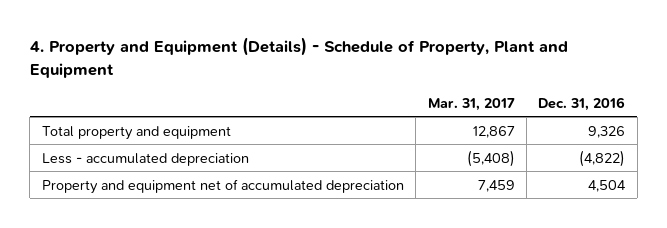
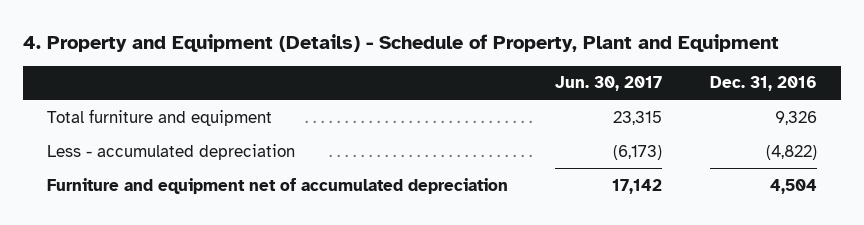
- | Mar. 31, 2017 | Dec. 31, 2016
+ | Jun. 30, 2017 | Dec. 31, 2016
- Total property and equipment | 12,867 | 9,326
+ Total furniture and equipment | 23,315 | 9,326
- Property and equipment net of accumulated depreciation | 7,459 | 4,504
+ Furniture and equipment net of accumulated depreciation | 17,142 | 4,504

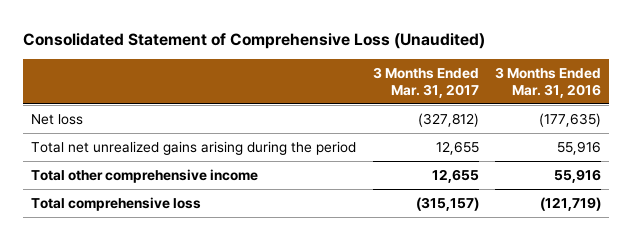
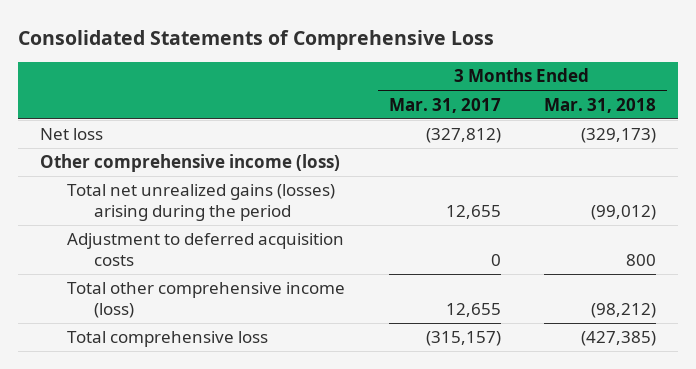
- Consolidated Statement of Comprehensive Loss (Unaudited)
+ Consolidated Statements of Comprehensive Loss
- | 3 Months Ended Mar. 31, 2017 | 3 Months Ended Mar. 31, 2016
+ | 3 Months Ended Mar. 31, 2017 | 3 Months Ended Mar. 31, 2018
- Total net unrealized gains arising during the period | 12,655 | 55,916
- Total other comprehensive income | 12,655 | 55,916
+ Other comprehensive income (loss)
+ Total net unrealized gains (losses) arising during the period | 12,655 | (99,012)
+ Adjustment to deferred acquisition costs | 0 | 800
+ Total other comprehensive income (loss) | 12,655 | (98,212)

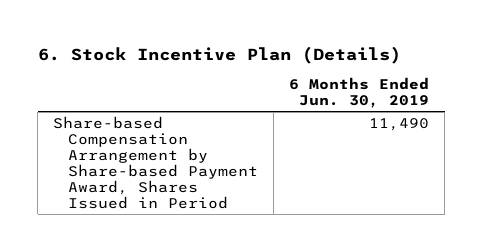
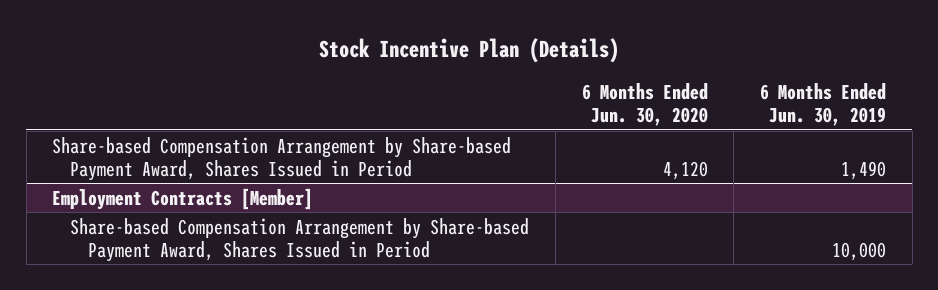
- 6. Stock Incentive Plan (Details)
+ Stock Incentive Plan (Details)
- | 6 Months Ended Jun. 30, 2019
+ | 6 Months Ended Jun. 30, 2020 | 6 Months Ended Jun. 30, 2019
- Share-based Compensation Arrangement by Share-based Payment Award, Shares Issued in Period | 11,490
+ Share-based Compensation Arrangement by Share-based Payment Award, Shares Issued in Period | 4,120 | 1,490
+ Employment Contracts [Member]
+ Share-based Compensation Arrangement by Share-based Payment Award, Shares Issued in Period | | 10,000

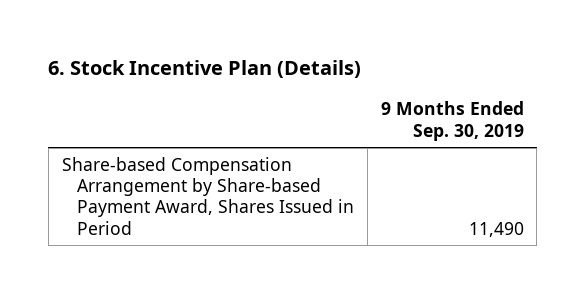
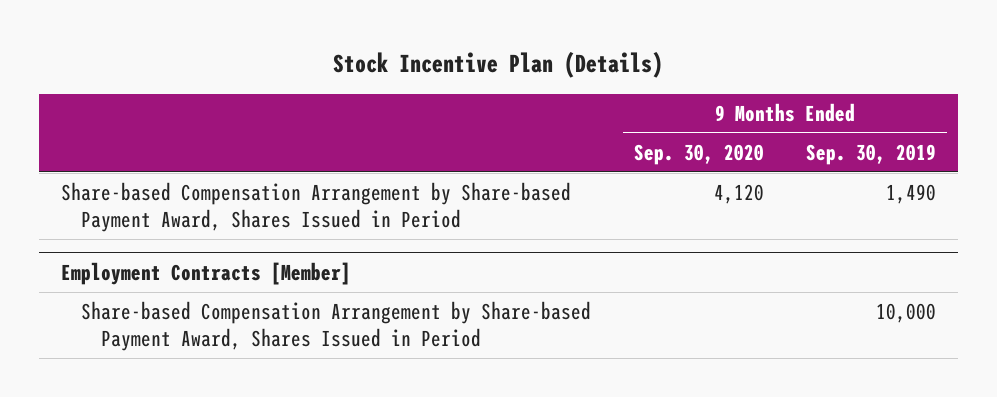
- 6. Stock Incentive Plan (Details)
+ Stock Incentive Plan (Details)
- | 9 Months Ended Sep. 30, 2019
+ | 9 Months Ended Sep. 30, 2020 | 9 Months Ended Sep. 30, 2019
- Share-based Compensation Arrangement by Share-based Payment Award, Shares Issued in Period | 11,490
+ Share-based Compensation Arrangement by Share-based Payment Award, Shares Issued in Period | 4,120 | 1,490
+ Employment Contracts [Member]
+ Share-based Compensation Arrangement by Share-based Payment Award, Shares Issued in Period | | 10,000

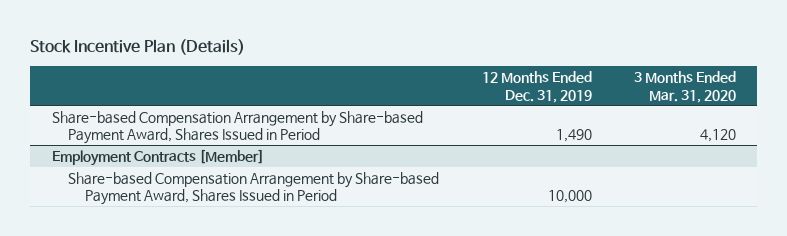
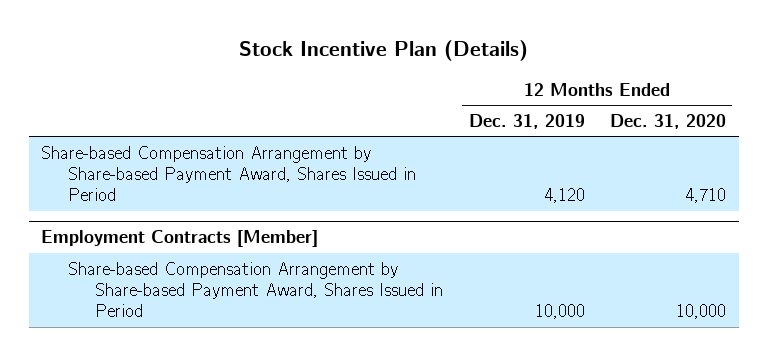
- | 12 Months Ended Dec. 31, 2019 | 3 Months Ended Mar. 31, 2020
+ | 12 Months Ended Dec. 31, 2019 | 12 Months Ended Dec. 31, 2020
- Share-based Compensation Arrangement by Share-based Payment Award, Shares Issued in Period | 1,490 | 4,120
+ Share-based Compensation Arrangement by Share-based Payment Award, Shares Issued in Period | 4,120 | 4,710

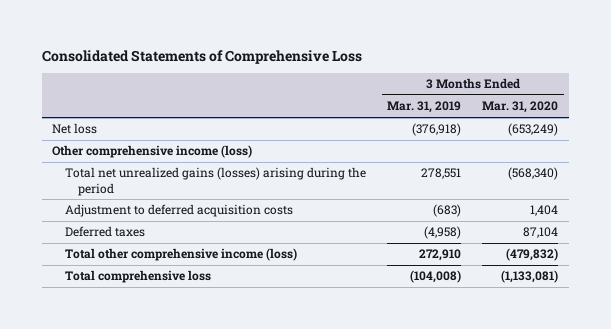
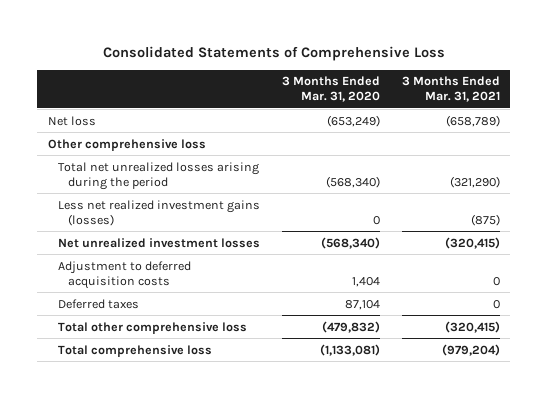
- | 3 Months Ended Mar. 31, 2019 | 3 Months Ended Mar. 31, 2020
+ | 3 Months Ended Mar. 31, 2020 | 3 Months Ended Mar. 31, 2021
- Other comprehensive income (loss)
- Total net unrealized gains (losses) arising during the period | 278,551 | (568,340)
+ Other comprehensive loss
+ Total net unrealized losses arising during the period | (568,340) | (321,290)
+ Less net realized investment gains (losses) | 0 | (875)
+ Net unrealized investment losses | (568,340) | (320,415)
- Total other comprehensive income (loss) | 272,910 | (479,832)
+ Total other comprehensive loss | (479,832) | (320,415)

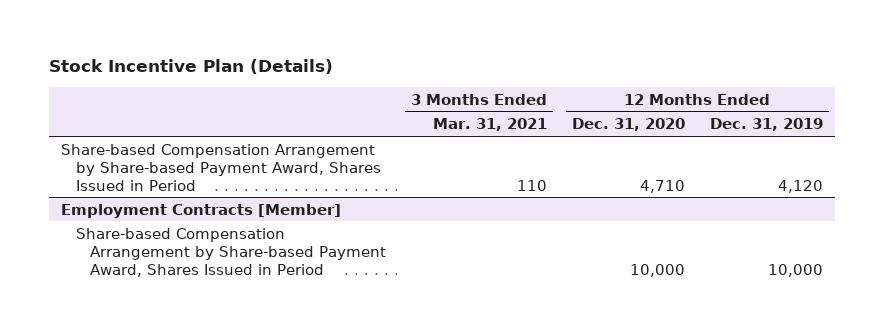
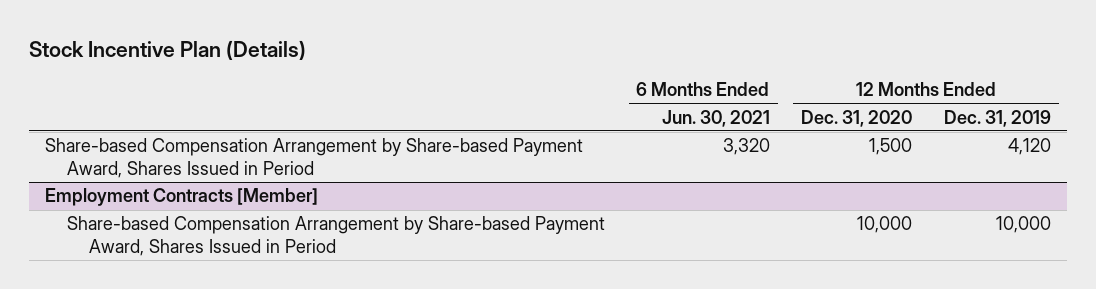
- | 3 Months Ended Mar. 31, 2021 | 12 Months Ended Dec. 31, 2020 | 12 Months Ended Dec. 31, 2019
+ | 6 Months Ended Jun. 30, 2021 | 12 Months Ended Dec. 31, 2020 | 12 Months Ended Dec. 31, 2019
- Share-based Compensation Arrangement by Share-based Payment Award, Shares Issued in Period | 110 | 4,710 | 4,120
+ Share-based Compensation Arrangement by Share-based Payment Award, Shares Issued in Period | 3,320 | 1,500 | 4,120

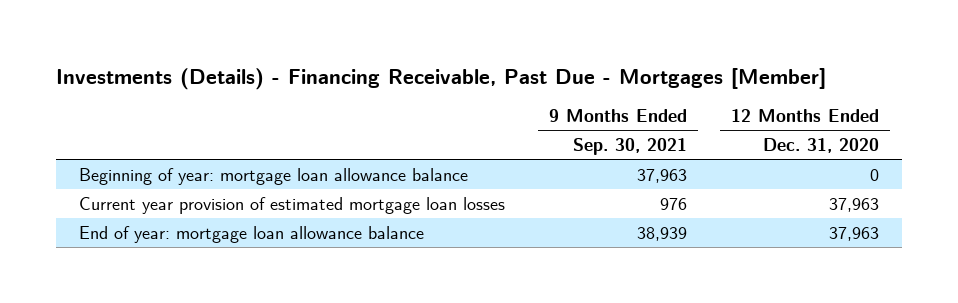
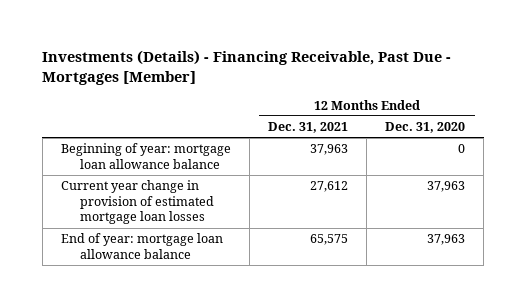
- | 9 Months Ended Sep. 30, 2021 | 12 Months Ended Dec. 31, 2020
+ | 12 Months Ended Dec. 31, 2021 | 12 Months Ended Dec. 31, 2020
- Current year provision of estimated mortgage loan losses | 976 | 37,963
+ Current year change in provision of estimated mortgage loan losses | 27,612 | 37,963

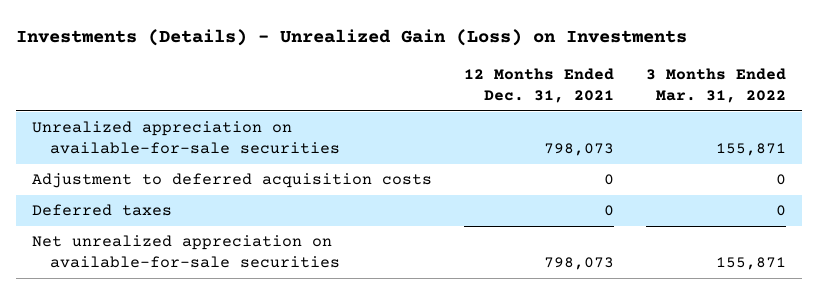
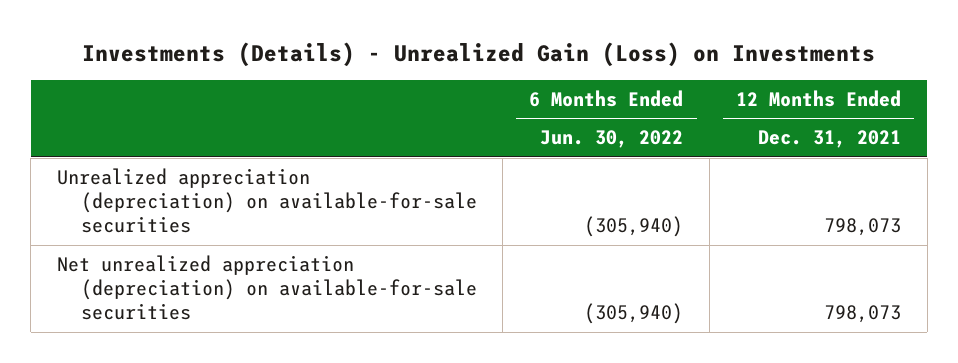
- | 12 Months Ended Dec. 31, 2021 | 3 Months Ended Mar. 31, 2022
+ | 6 Months Ended Jun. 30, 2022 | 12 Months Ended Dec. 31, 2021
- Unrealized appreciation on available-for-sale securities | 798,073 | 155,871
- Adjustment to deferred acquisition costs | 0 | 0
- Deferred taxes | 0 | 0
- Net unrealized appreciation on available-for-sale securities | 798,073 | 155,871
+ Unrealized appreciation (depreciation) on available-for-sale securities | (305,940) | 798,073
+ Net unrealized appreciation (depreciation) on available-for-sale securities | (305,940) | 798,073

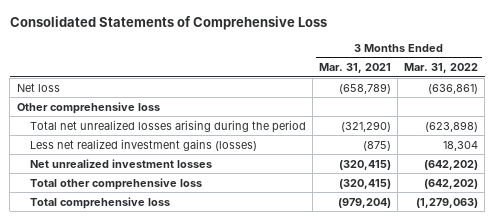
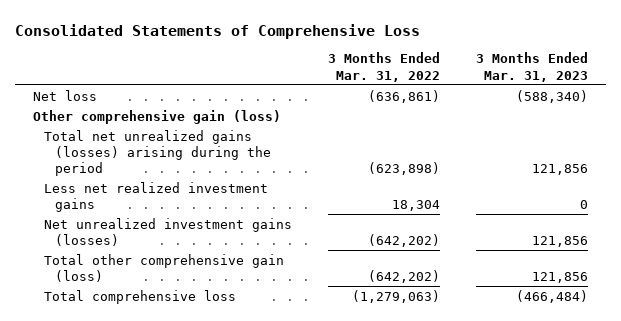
- | 3 Months Ended Mar. 31, 2021 | 3 Months Ended Mar. 31, 2022
+ | 3 Months Ended Mar. 31, 2022 | 3 Months Ended Mar. 31, 2023
- Other comprehensive loss
- Total net unrealized losses arising during the period | (321,290) | (623,898)
- Less net realized investment gains (losses) | (875) | 18,304
- Net unrealized investment losses | (320,415) | (642,202)
- Total other comprehensive loss | (320,415) | (642,202)
+ Other comprehensive gain (loss)
+ Total net unrealized gains (losses) arising during the period | (623,898) | 121,856
+ Less net realized investment gains | 18,304 | 0
+ Net unrealized investment gains (losses) | (642,202) | 121,856
+ Total other comprehensive gain (loss) | (642,202) | 121,856

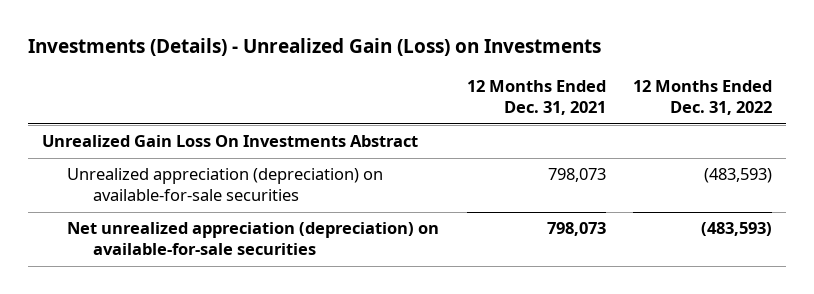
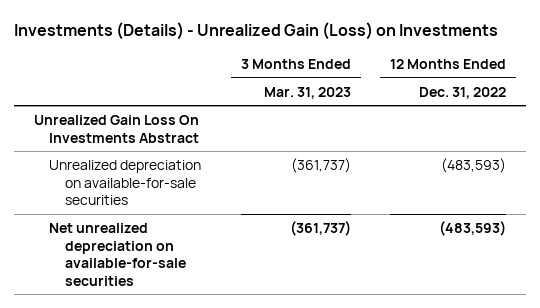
- | 12 Months Ended Dec. 31, 2021 | 12 Months Ended Dec. 31, 2022
+ | 3 Months Ended Mar. 31, 2023 | 12 Months Ended Dec. 31, 2022
- Unrealized appreciation (depreciation) on available-for-sale securities | 798,073 | (483,593)
- Net unrealized appreciation (depreciation) on available-for-sale securities | 798,073 | (483,593)
+ Unrealized depreciation on available-for-sale securities | (361,737) | (483,593)
+ Net unrealized depreciation on available-for-sale securities | (361,737) | (483,593)

